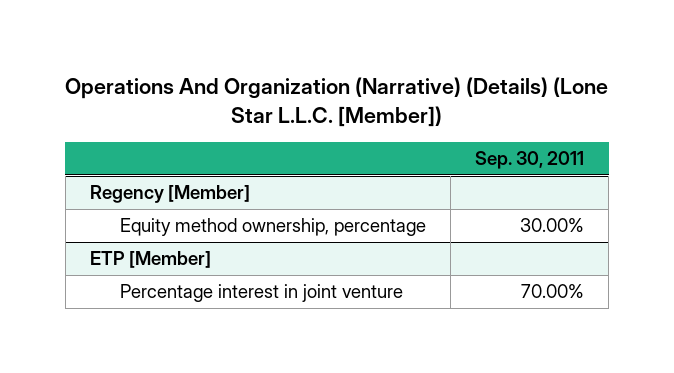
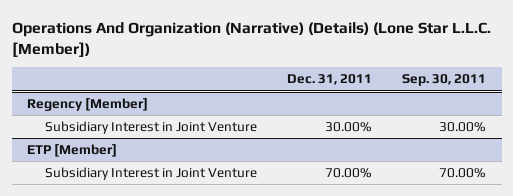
- | Sep. 30, 2011
+ | Dec. 31, 2011 | Sep. 30, 2011
@ Regency [Member]
- Equity method ownership, percentage | 30.00%
+ Subsidiary Interest in Joint Venture | 30.00% | 30.00%
@ ETP [Member]
- Percentage interest in joint venture | 70.00%
+ Subsidiary Interest in Joint Venture | 70.00% | 70.00%

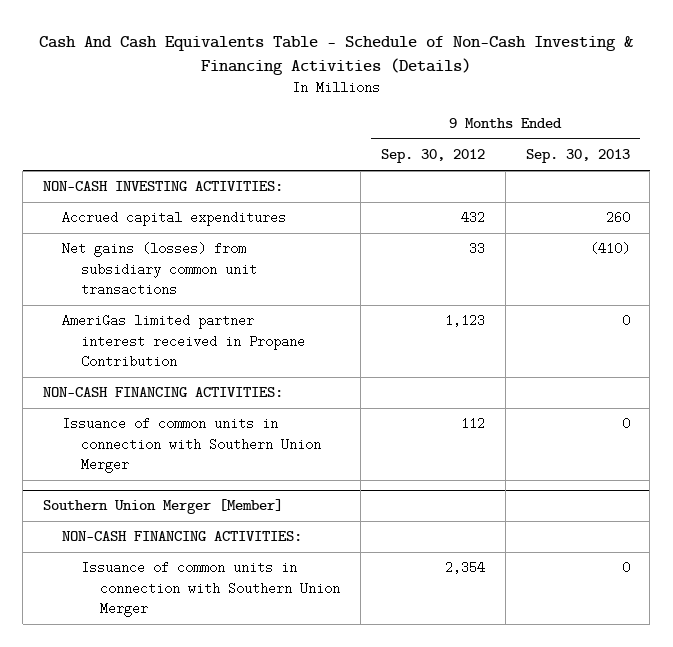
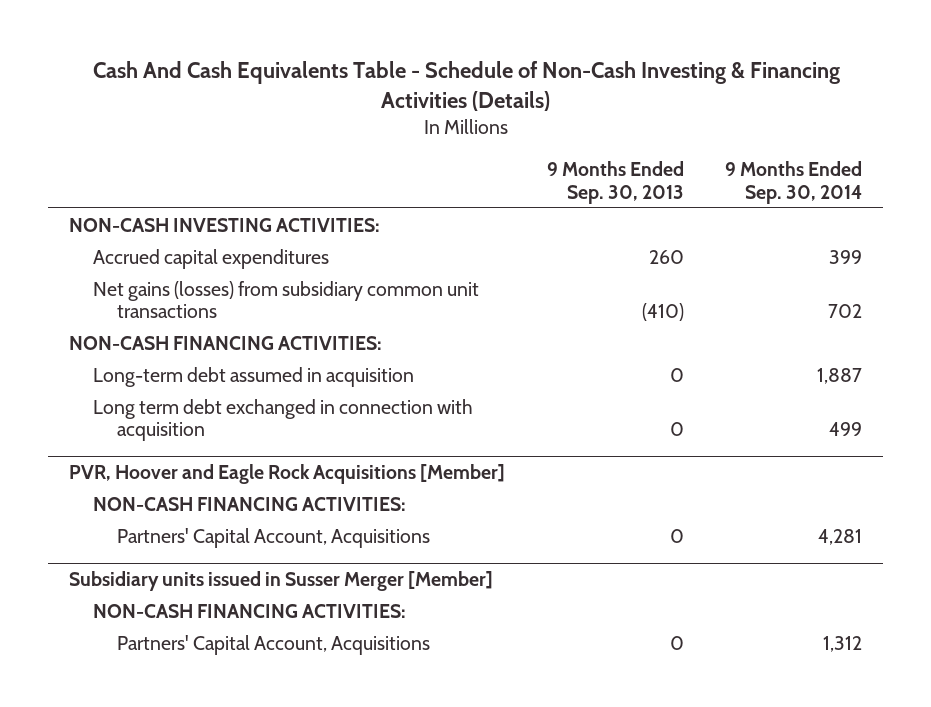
- | 9 Months Ended Sep. 30, 2012 | 9 Months Ended Sep. 30, 2013
+ | 9 Months Ended Sep. 30, 2013 | 9 Months Ended Sep. 30, 2014
- AmeriGas limited partner interest received in Propane Contribution | 1,123 | 0
- Issuance of common units in connection with Southern Union Merger | 112 | 0
- Southern Union Merger [Member]
+ Long-term debt assumed in acquisition | 0 | 1,887
+ Long term debt exchanged in connection with acquisition | 0 | 499
+ PVR, Hoover and Eagle Rock Acquisitions [Member]
- Issuance of common units in connection with Southern Union Merger | 2,354 | 0
+ Partners' Capital Account, Acquisitions | 0 | 4,281
+ Subsidiary units issued in Susser Merger [Member]
+ NON-CASH FINANCING ACTIVITIES:
+ Partners' Capital Account, Acquisitions | 0 | 1,312

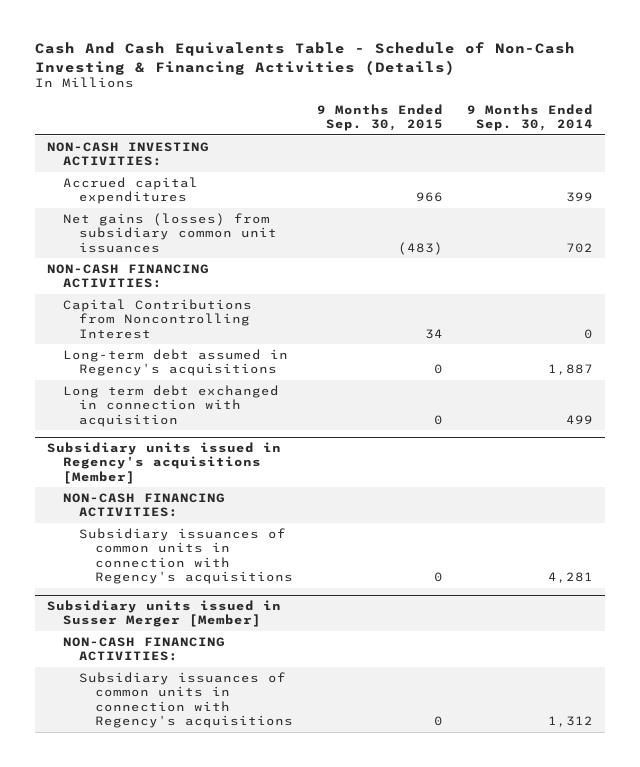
- | 9 Months Ended Sep. 30, 2013 | 9 Months Ended Sep. 30, 2014
+ | 9 Months Ended Sep. 30, 2015 | 9 Months Ended Sep. 30, 2014
- Net gains (losses) from subsidiary common unit transactions | (410) | 702
+ Net gains (losses) from subsidiary common unit issuances | (483) | 702
- Long-term debt assumed in acquisition | 0 | 1,887
+ Capital Contributions from Noncontrolling Interest | 34 | 0
+ Long-term debt assumed in Regency's acquisitions | 0 | 1,887
- PVR, Hoover and Eagle Rock Acquisitions [Member]
+ Subsidiary units issued in Regency's acquisitions [Member]
- Partners' Capital Account, Acquisitions | 0 | 4,281
+ Subsidiary issuances of common units in connection with Regency's acquisitions | 0 | 4,281
@ Subsidiary units issued in Susser Merger [Member]
- Partners' Capital Account, Acquisitions | 0 | 1,312
+ Subsidiary issuances of common units in connection with Regency's acquisitions | 0 | 1,312

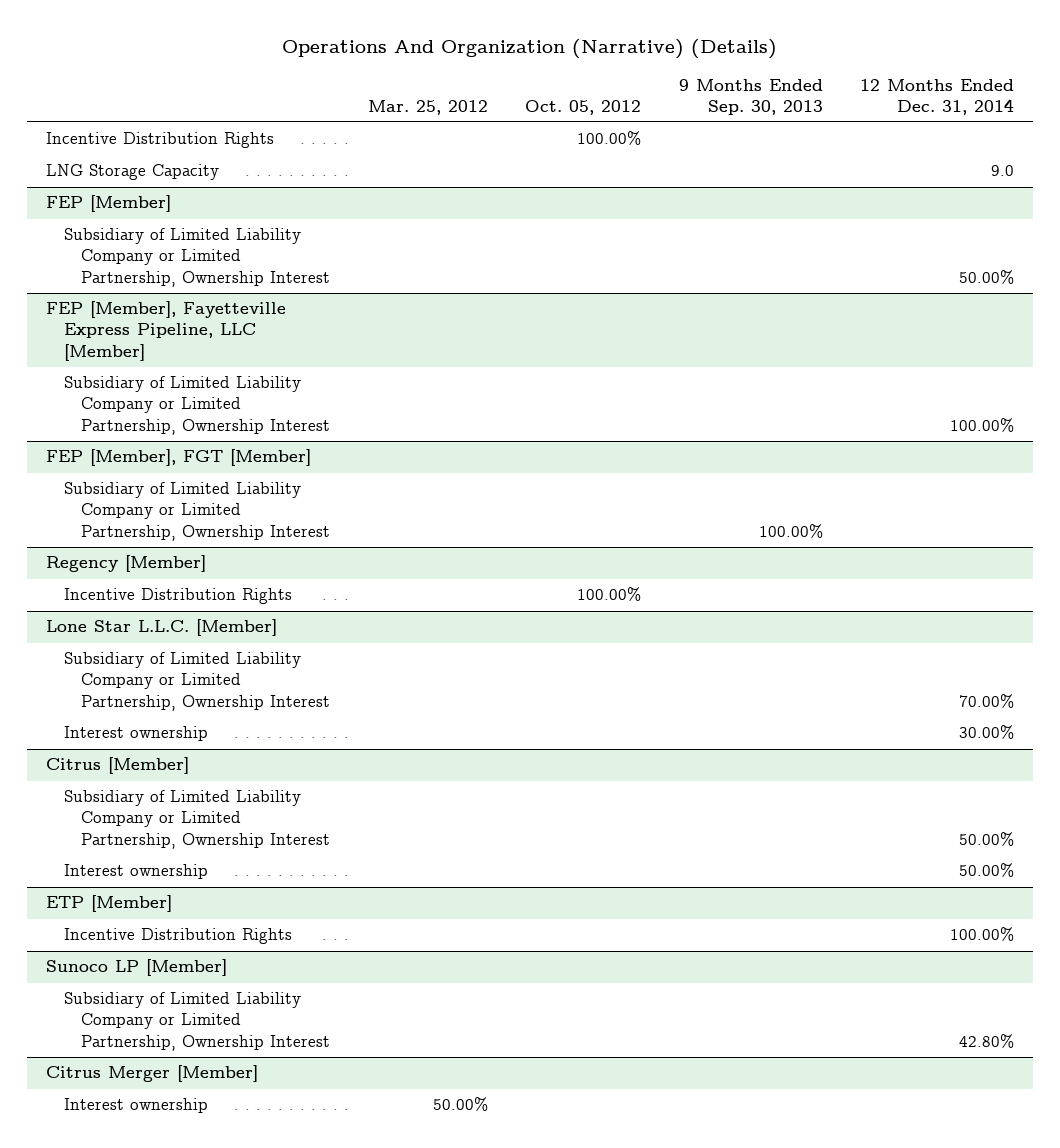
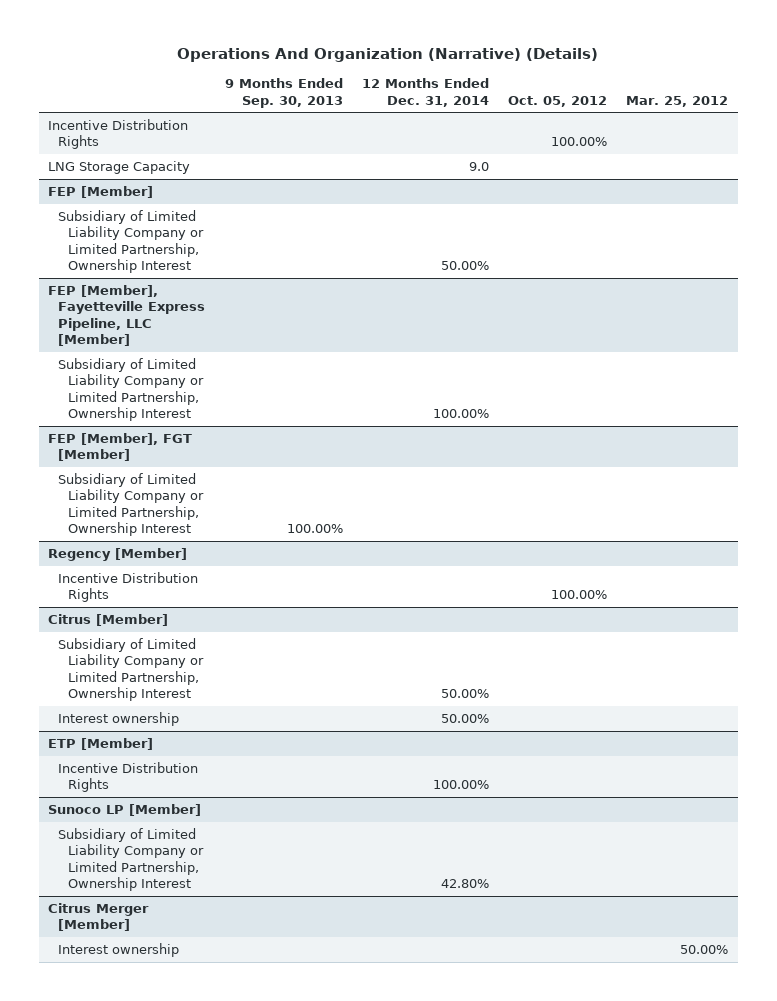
- | Mar. 25, 2012 | Oct. 05, 2012 | 9 Months Ended Sep. 30, 2013 | 12 Months Ended Dec. 31, 2014
+ | 9 Months Ended Sep. 30, 2013 | 12 Months Ended Dec. 31, 2014 | Oct. 05, 2012 | Mar. 25, 2012
- Lone Star L.L.C. [Member]
- Subsidiary of Limited Liability Company or Limited Partnership, Ownership Interest | | | | 70.00%
- Interest ownership | | | | 30.00%

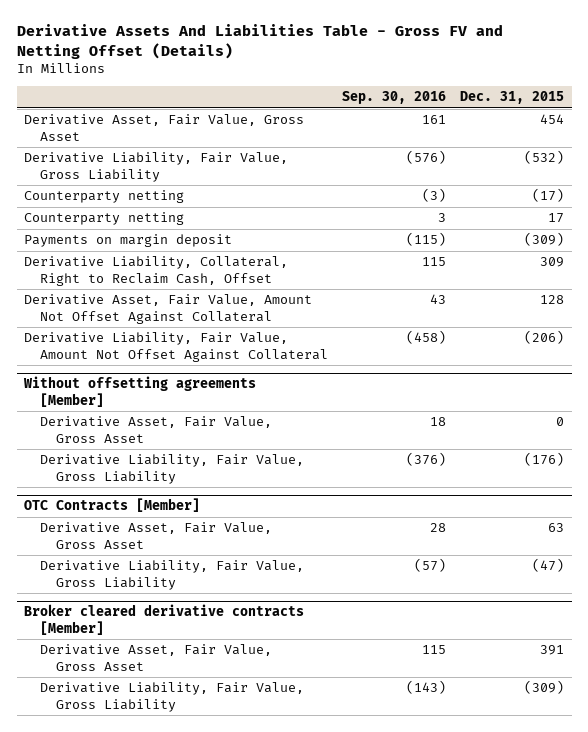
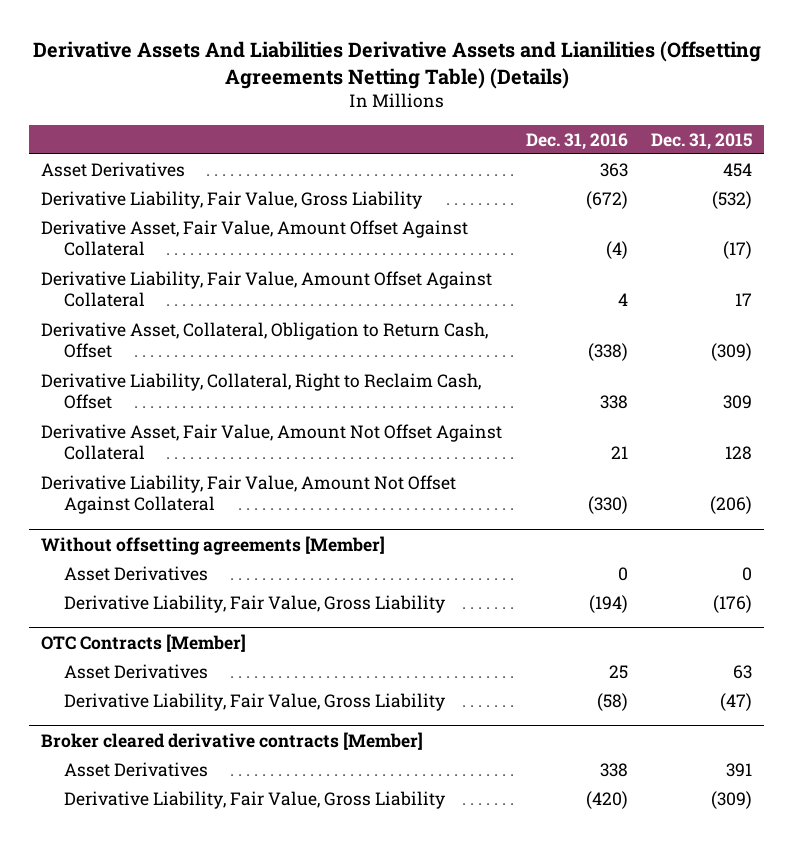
- Derivative Assets And Liabilities Table - Gross FV and Netting Offset (Details)
+ Derivative Assets And Liabilities Derivative Assets and Lianilities (Offsetting Agreements Netting Table) (Details)
- | Sep. 30, 2016 | Dec. 31, 2015
+ | Dec. 31, 2016 | Dec. 31, 2015
- Derivative Asset, Fair Value, Gross Asset | 161 | 454
+ Asset Derivatives | 363 | 454
- Counterparty netting | (3) | (17)
- Counterparty netting | 3 | 17
- Payments on margin deposit | (115) | (309)
+ Derivative Asset, Fair Value, Amount Offset Against Collateral | (4) | (17)
+ Derivative Liability, Fair Value, Amount Offset Against Collateral | 4 | 17
+ Derivative Asset, Collateral, Obligation to Return Cash, Offset | (338) | (309)
@ Without offsetting agreements [Member]
- Derivative Asset, Fair Value, Gross Asset | 18 | 0
+ Asset Derivatives | 0 | 0
@ OTC Contracts [Member]
- Derivative Asset, Fair Value, Gross Asset | 28 | 63
+ Asset Derivatives | 25 | 63
@ Broker cleared derivative contracts [Member]
- Derivative Asset, Fair Value, Gross Asset | 115 | 391
+ Asset Derivatives | 338 | 391

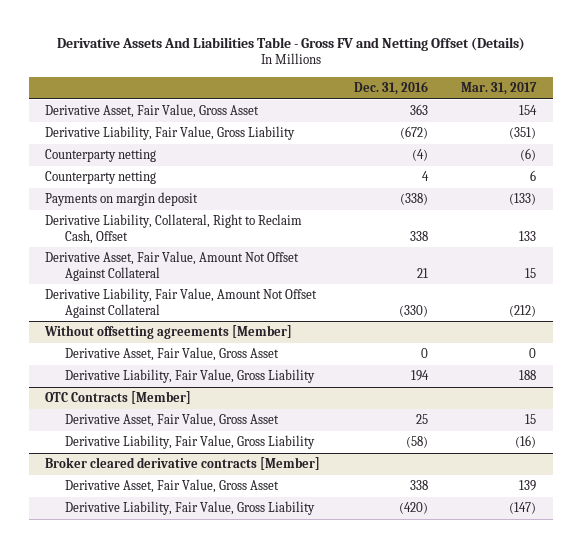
- Derivative Assets And Liabilities Derivative Assets and Lianilities (Offsetting Agreements Netting Table) (Details)
+ Derivative Assets And Liabilities Table - Gross FV and Netting Offset (Details)
- | Dec. 31, 2016 | Dec. 31, 2015
+ | Dec. 31, 2016 | Mar. 31, 2017
- Asset Derivatives | 363 | 454
+ Derivative Asset, Fair Value, Gross Asset | 363 | 154
- Derivative Asset, Fair Value, Amount Offset Against Collateral | (4) | (17)
- Derivative Liability, Fair Value, Amount Offset Against Collateral | 4 | 17
- Derivative Asset, Collateral, Obligation to Return Cash, Offset | (338) | (309)
+ Counterparty netting | (4) | (6)
+ Counterparty netting | 4 | 6
+ Payments on margin deposit | (338) | (133)
@ Without offsetting agreements [Member]
- Asset Derivatives | 0 | 0
- Derivative Liability, Fair Value, Gross Liability | (194) | (176)
+ Derivative Asset, Fair Value, Gross Asset | 0 | 0
+ Derivative Liability, Fair Value, Gross Liability | 194 | 188
@ OTC Contracts [Member]
- Asset Derivatives | 25 | 63
+ Derivative Asset, Fair Value, Gross Asset | 25 | 15
@ Broker cleared derivative contracts [Member]
- Asset Derivatives | 338 | 391
+ Derivative Asset, Fair Value, Gross Asset | 338 | 139

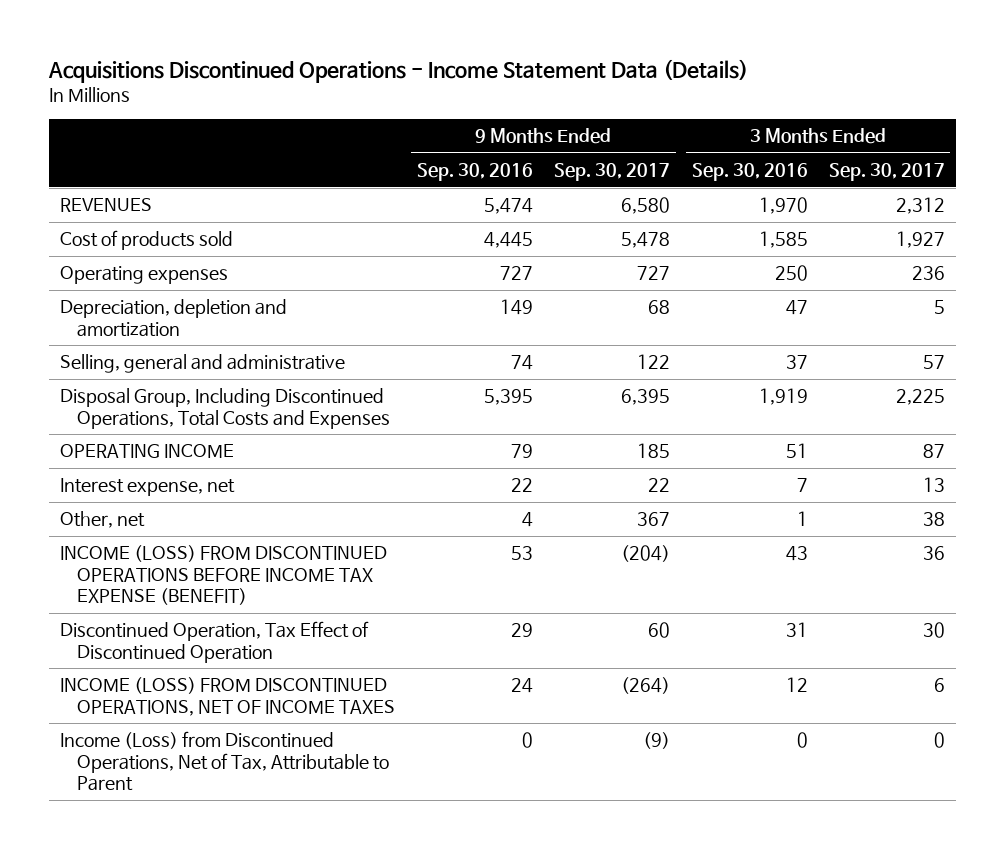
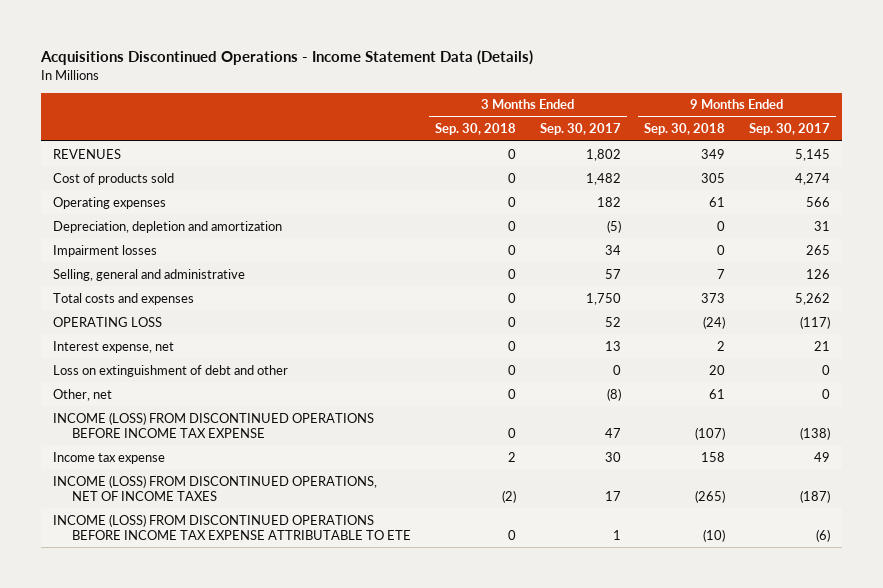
- | 9 Months Ended Sep. 30, 2016 | 9 Months Ended Sep. 30, 2017 | 3 Months Ended Sep. 30, 2016 | 3 Months Ended Sep. 30, 2017
+ | 3 Months Ended Sep. 30, 2018 | 3 Months Ended Sep. 30, 2017 | 9 Months Ended Sep. 30, 2018 | 9 Months Ended Sep. 30, 2017
- REVENUES | 5,474 | 6,580 | 1,970 | 2,312
- Cost of products sold | 4,445 | 5,478 | 1,585 | 1,927
- Operating expenses | 727 | 727 | 250 | 236
- Depreciation, depletion and amortization | 149 | 68 | 47 | 5
- Selling, general and administrative | 74 | 122 | 37 | 57
- Disposal Group, Including Discontinued Operations, Total Costs and Expenses | 5,395 | 6,395 | 1,919 | 2,225
- OPERATING INCOME | 79 | 185 | 51 | 87
- Interest expense, net | 22 | 22 | 7 | 13
- Other, net | 4 | 367 | 1 | 38
- INCOME (LOSS) FROM DISCONTINUED OPERATIONS BEFORE INCOME TAX EXPENSE (BENEFIT) | 53 | (204) | 43 | 36
- Discontinued Operation, Tax Effect of Discontinued Operation | 29 | 60 | 31 | 30
- INCOME (LOSS) FROM DISCONTINUED OPERATIONS, NET OF INCOME TAXES | 24 | (264) | 12 | 6
- Income (Loss) from Discontinued Operations, Net of Tax, Attributable to Parent | 0 | (9) | 0 | 0
+ REVENUES | 0 | 1,802 | 349 | 5,145
+ Cost of products sold | 0 | 1,482 | 305 | 4,274
+ Operating expenses | 0 | 182 | 61 | 566
+ Depreciation, depletion and amortization | 0 | (5) | 0 | 31
+ Impairment losses | 0 | 34 | 0 | 265
+ Selling, general and administrative | 0 | 57 | 7 | 126
+ Total costs and expenses | 0 | 1,750 | 373 | 5,262
+ OPERATING LOSS | 0 | 52 | (24) | (117)
+ Interest expense, net | 0 | 13 | 2 | 21
+ Loss on extinguishment of debt and other | 0 | 0 | 20 | 0
+ Other, net | 0 | (8) | 61 | 0
+ INCOME (LOSS) FROM DISCONTINUED OPERATIONS BEFORE INCOME TAX EXPENSE | 0 | 47 | (107) | (138)
+ Income tax expense | 2 | 30 | 158 | 49
+ INCOME (LOSS) FROM DISCONTINUED OPERATIONS, NET OF INCOME TAXES | (2) | 17 | (265) | (187)
+ INCOME (LOSS) FROM DISCONTINUED OPERATIONS BEFORE INCOME TAX EXPENSE ATTRIBUTABLE TO ETE | 0 | 1 | (10) | (6)

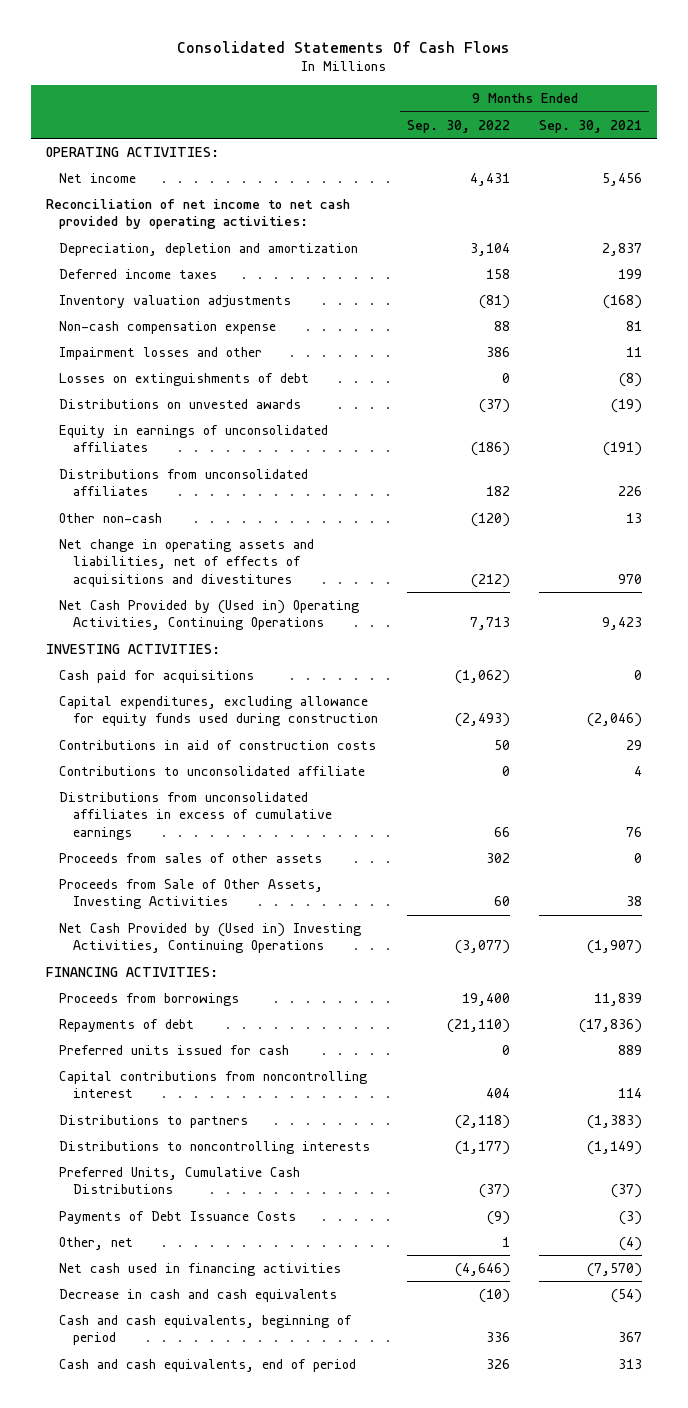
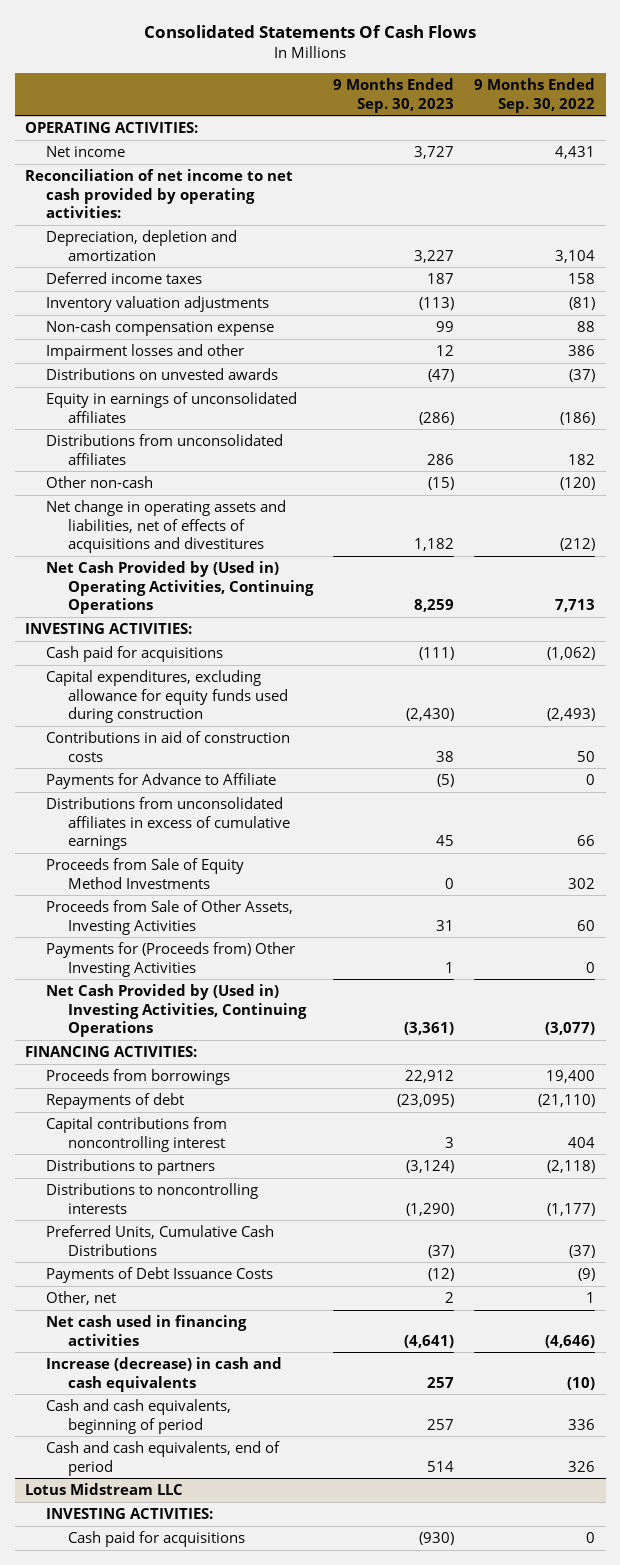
- | 9 Months Ended Sep. 30, 2022 | 9 Months Ended Sep. 30, 2021
+ | 9 Months Ended Sep. 30, 2023 | 9 Months Ended Sep. 30, 2022
- Losses on extinguishments of debt | 0 | (8)
- Contributions to unconsolidated affiliate | 0 | 4
+ Payments for Advance to Affiliate | (5) | 0
- Proceeds from sales of other assets | 302 | 0
+ Proceeds from Sale of Equity Method Investments | 0 | 302
+ Payments for (Proceeds from) Other Investing Activities | 1 | 0
- Preferred units issued for cash | 0 | 889
- Decrease in cash and cash equivalents | (10) | (54)
+ Increase (decrease) in cash and cash equivalents | 257 | (10)
+ Lotus Midstream LLC
+ INVESTING ACTIVITIES:
+ Cash paid for acquisitions | (930) | 0

